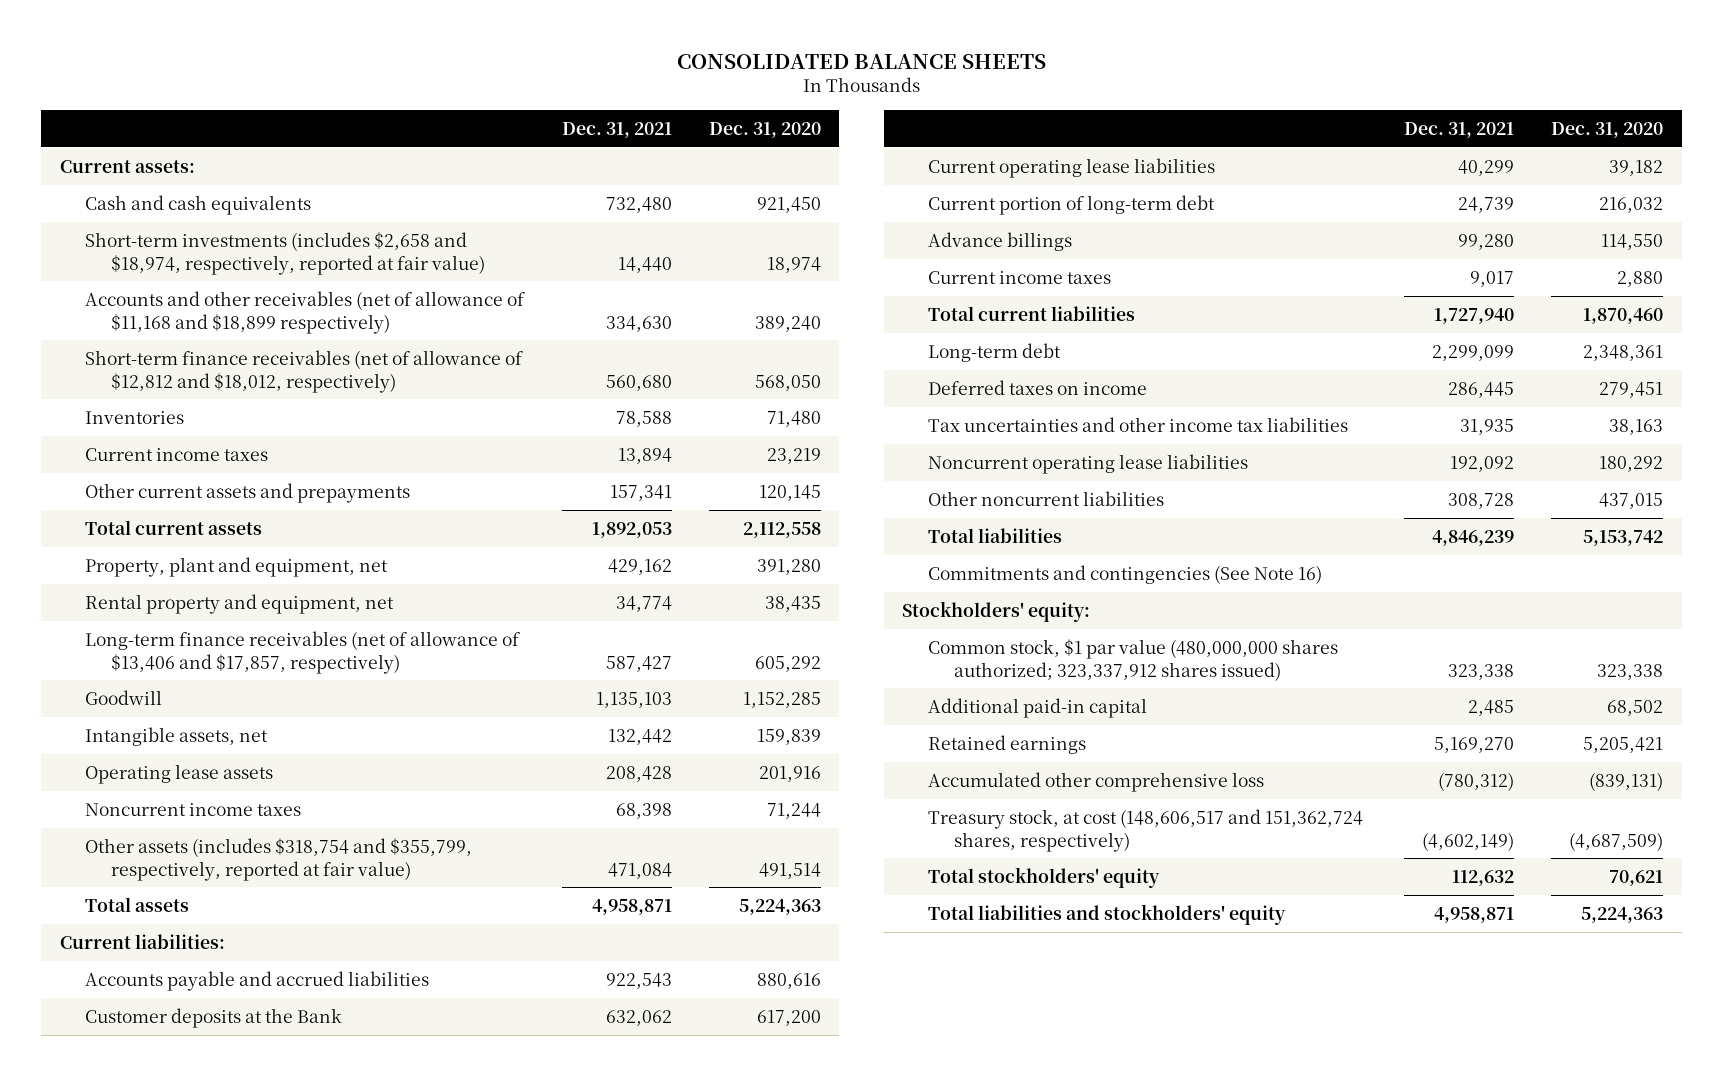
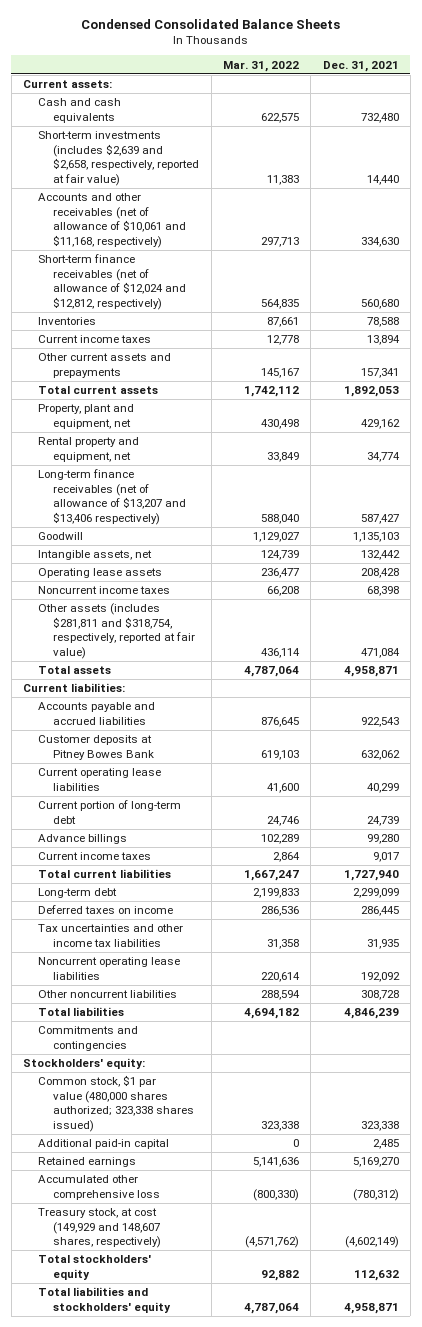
- CONSOLIDATED BALANCE SHEETS
+ Condensed Consolidated Balance Sheets
- | Dec. 31, 2021 | Dec. 31, 2020
+ | Mar. 31, 2022 | Dec. 31, 2021
- Short-term investments (includes $2,658 and $18,974, respectively, reported at fair value) | 14,440 | 18,974
- Accounts and other receivables (net of allowance of $11,168 and $18,899 respectively) | 334,630 | 389,240
- Short-term finance receivables (net of allowance of $12,812 and $18,012, respectively) | 560,680 | 568,050
+ Short-term investments (includes $2,639 and $2,658, respectively, reported at fair value) | 11,383 | 14,440
+ Accounts and other receivables (net of allowance of $10,061 and $11,168, respectively) | 297,713 | 334,630
+ Short-term finance receivables (net of allowance of $12,024 and $12,812, respectively) | 564,835 | 560,680
- Long-term finance receivables (net of allowance of $13,406 and $17,857, respectively) | 587,427 | 605,292
+ Long-term finance receivables (net of allowance of $13,207 and $13,406 respectively) | 588,040 | 587,427
- Other assets (includes $318,754 and $355,799, respectively, reported at fair value) | 471,084 | 491,514
+ Other assets (includes $281,811 and $318,754, respectively, reported at fair value) | 436,114 | 471,084
- Customer deposits at the Bank | 632,062 | 617,200
+ Customer deposits at Pitney Bowes Bank | 619,103 | 632,062
- Commitments and contingencies (See Note 16)
+ Commitments and contingencies
- Common stock, $1 par value (480,000,000 shares authorized; 323,337,912 shares issued) | 323,338 | 323,338
+ Common stock, $1 par value (480,000 shares authorized; 323,338 shares issued) | 323,338 | 323,338
- Treasury stock, at cost (148,606,517 and 151,362,724 shares, respectively) | (4,602,149) | (4,687,509)
+ Treasury stock, at cost (149,929 and 148,607 shares, respectively) | (4,571,762) | (4,602,149)

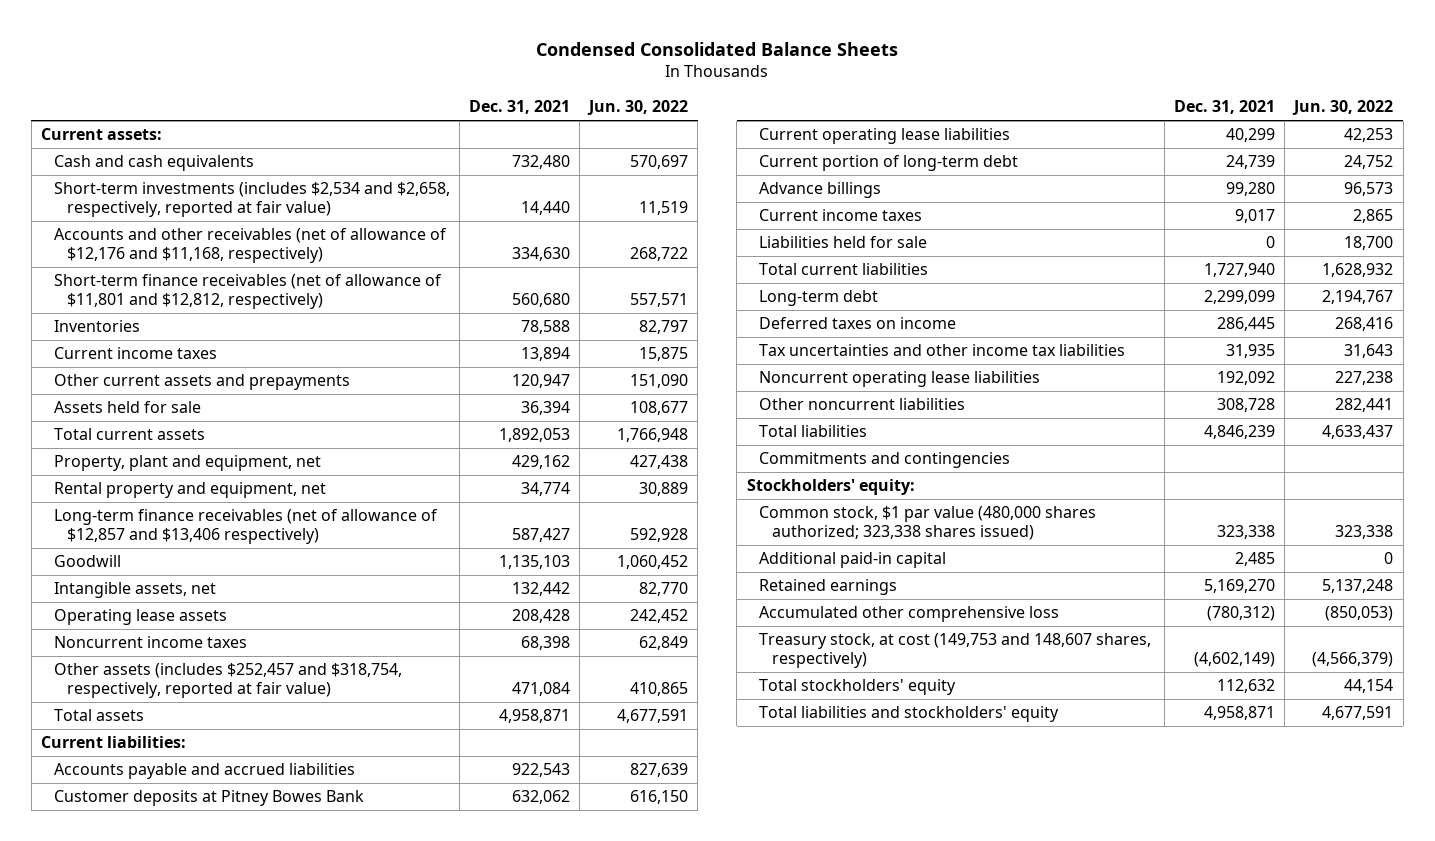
- | Mar. 31, 2022 | Dec. 31, 2021
+ | Dec. 31, 2021 | Jun. 30, 2022
- Short-term investments (includes $2,639 and $2,658, respectively, reported at fair value) | 11,383 | 14,440
- Accounts and other receivables (net of allowance of $10,061 and $11,168, respectively) | 297,713 | 334,630
- Short-term finance receivables (net of allowance of $12,024 and $12,812, respectively) | 564,835 | 560,680
+ Short-term investments (includes $2,534 and $2,658, respectively, reported at fair value) | 14,440 | 11,519
+ Accounts and other receivables (net of allowance of $12,176 and $11,168, respectively) | 334,630 | 268,722
+ Short-term finance receivables (net of allowance of $11,801 and $12,812, respectively) | 560,680 | 557,571
- Other current assets and prepayments | 145,167 | 157,341
+ Other current assets and prepayments | 120,947 | 151,090
+ Assets held for sale | 36,394 | 108,677
- Long-term finance receivables (net of allowance of $13,207 and $13,406 respectively) | 588,040 | 587,427
+ Long-term finance receivables (net of allowance of $12,857 and $13,406 respectively) | 587,427 | 592,928
- Other assets (includes $281,811 and $318,754, respectively, reported at fair value) | 436,114 | 471,084
+ Other assets (includes $252,457 and $318,754, respectively, reported at fair value) | 471,084 | 410,865
+ Liabilities held for sale | 0 | 18,700
- Treasury stock, at cost (149,929 and 148,607 shares, respectively) | (4,571,762) | (4,602,149)
+ Treasury stock, at cost (149,753 and 148,607 shares, respectively) | (4,602,149) | (4,566,379)

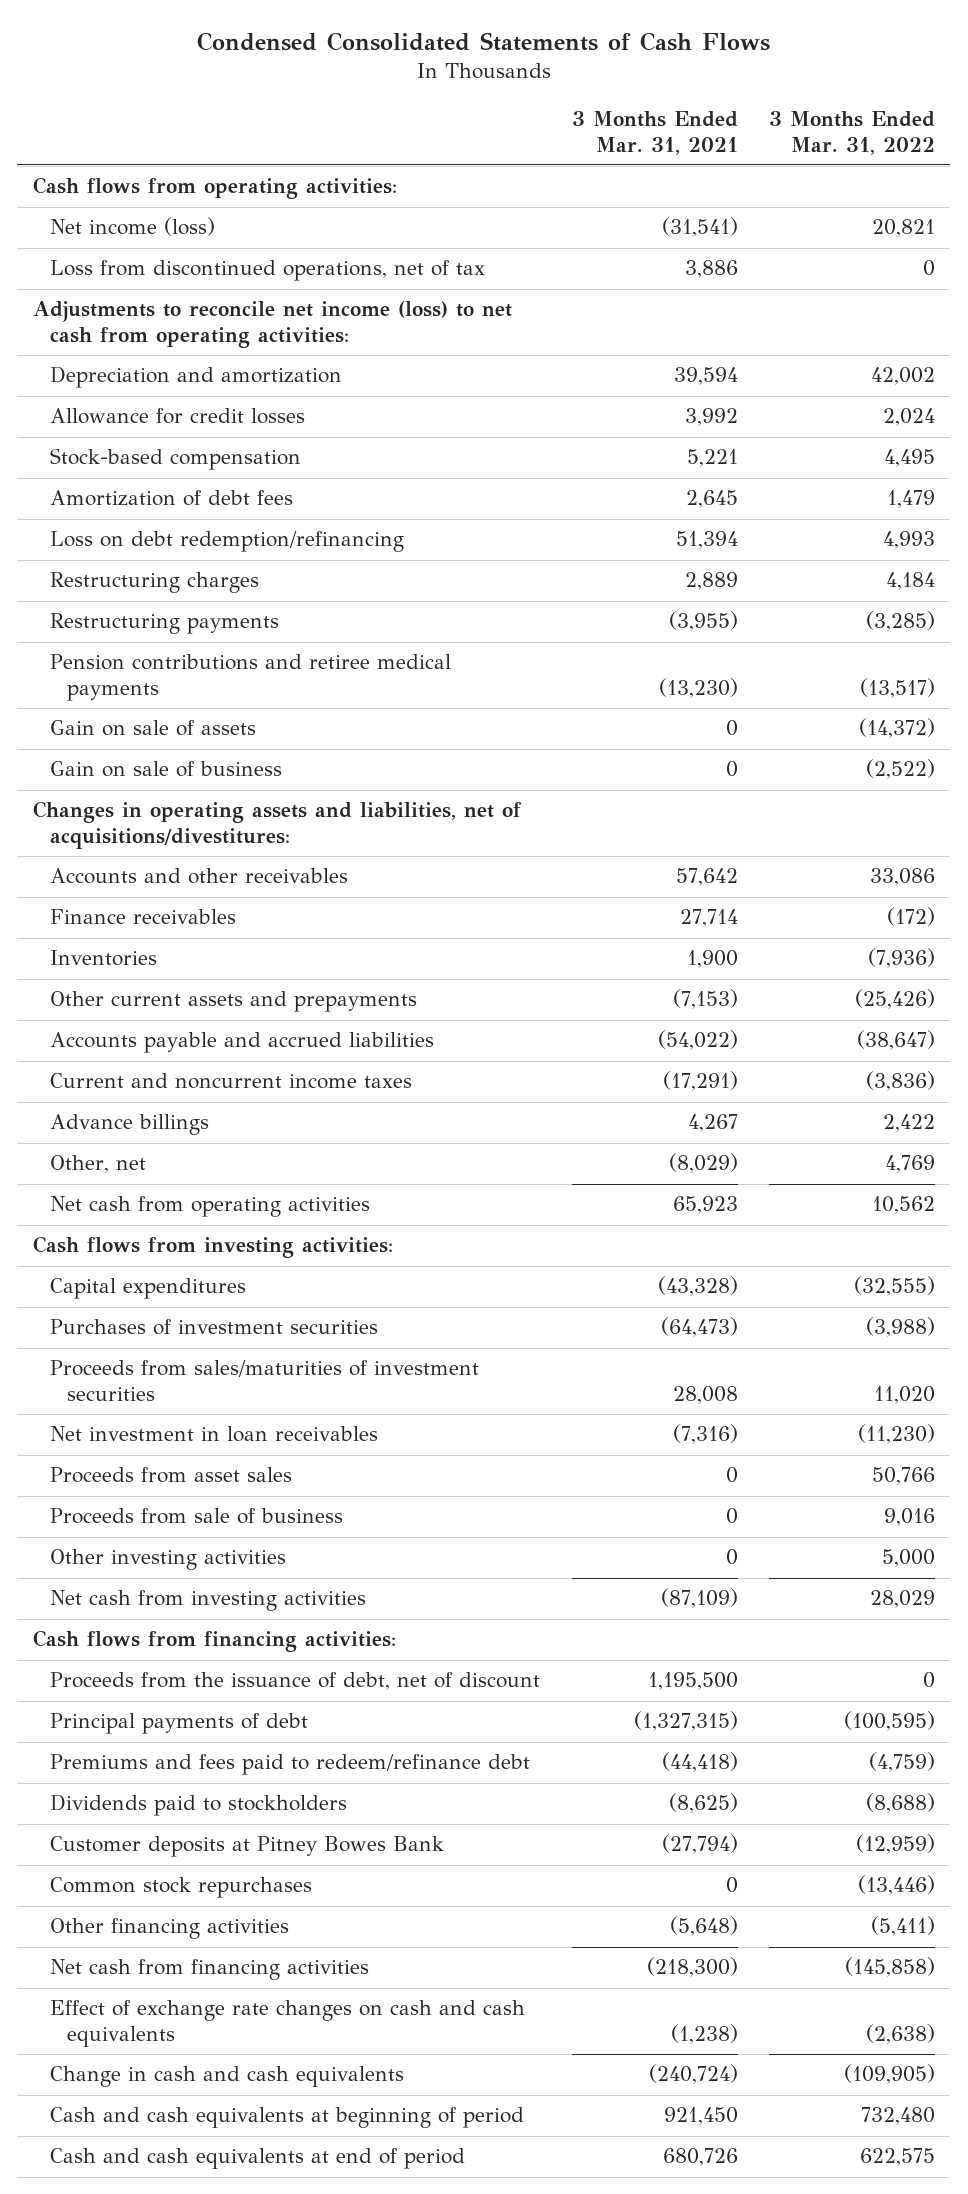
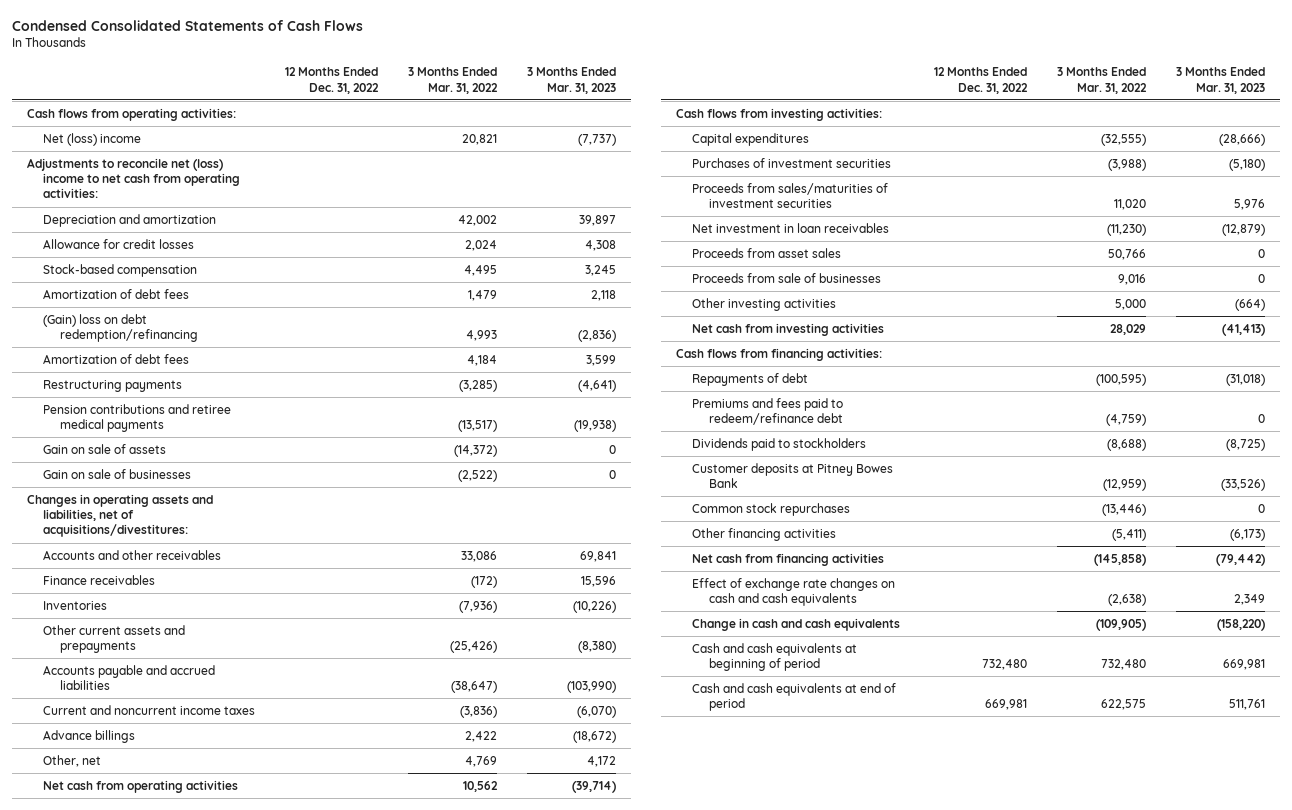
- | 3 Months Ended Mar. 31, 2021 | 3 Months Ended Mar. 31, 2022
+ | 12 Months Ended Dec. 31, 2022 | 3 Months Ended Mar. 31, 2022 | 3 Months Ended Mar. 31, 2023
- Net income (loss) | (31,541) | 20,821
- Loss from discontinued operations, net of tax | 3,886 | 0
- Adjustments to reconcile net income (loss) to net cash from operating activities:
+ Net (loss) income | | 20,821 | (7,737)
+ Adjustments to reconcile net (loss) income to net cash from operating activities:
- Loss on debt redemption/refinancing | 51,394 | 4,993
- Restructuring charges | 2,889 | 4,184
+ (Gain) loss on debt redemption/refinancing | | 4,993 | (2,836)
+ Amortization of debt fees | | 4,184 | 3,599
- Gain on sale of business | 0 | (2,522)
+ Gain on sale of businesses | | (2,522) | 0
- Proceeds from sale of business | 0 | 9,016
+ Proceeds from sale of businesses | | 9,016 | 0
- Proceeds from the issuance of debt, net of discount | 1,195,500 | 0
- Principal payments of debt | (1,327,315) | (100,595)
+ Repayments of debt | | (100,595) | (31,018)

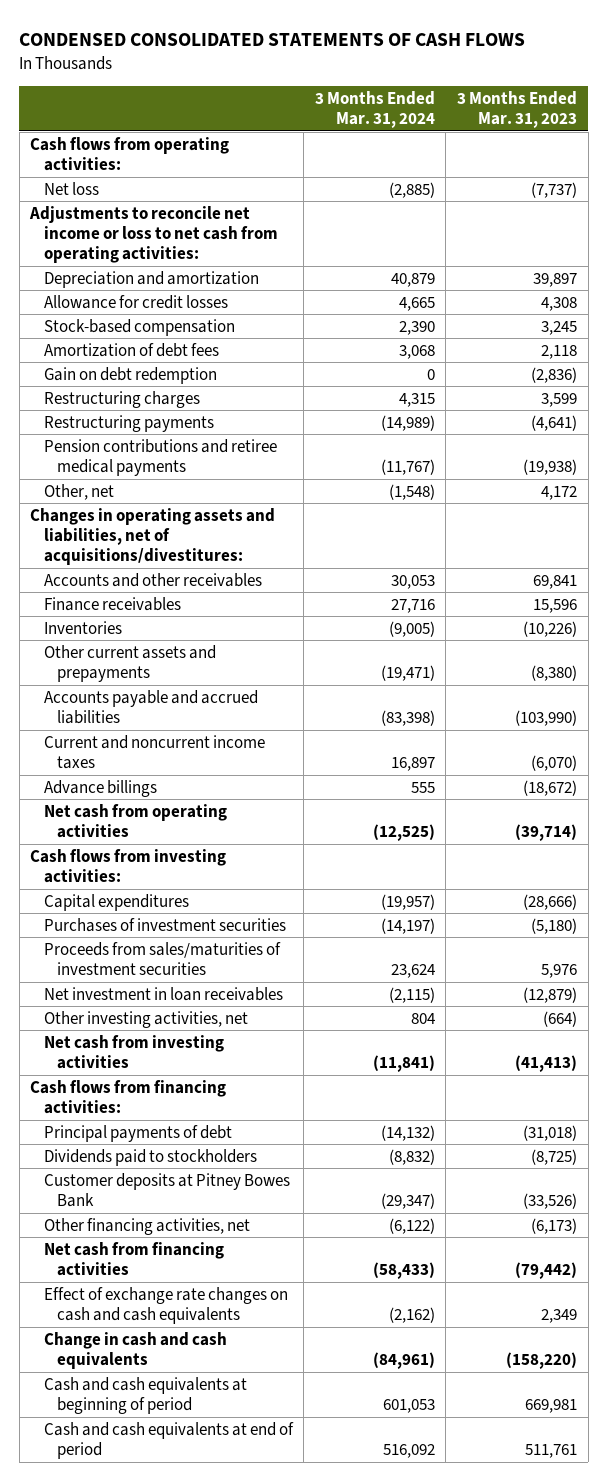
- Condensed Consolidated Statements of Cash Flows
+ CONDENSED CONSOLIDATED STATEMENTS OF CASH FLOWS
- | 12 Months Ended Dec. 31, 2022 | 3 Months Ended Mar. 31, 2022 | 3 Months Ended Mar. 31, 2023
+ | 3 Months Ended Mar. 31, 2024 | 3 Months Ended Mar. 31, 2023
- Net (loss) income | | 20,821 | (7,737)
- Adjustments to reconcile net (loss) income to net cash from operating activities:
+ Net loss | (2,885) | (7,737)
+ Adjustments to reconcile net income or loss to net cash from operating activities:
- (Gain) loss on debt redemption/refinancing | | 4,993 | (2,836)
- Amortization of debt fees | | 4,184 | 3,599
+ Gain on debt redemption | 0 | (2,836)
+ Restructuring charges | 4,315 | 3,599
- Gain on sale of assets | | (14,372) | 0
- Gain on sale of businesses | | (2,522) | 0
moved up: Other, net | (1,548) | 4,172
- Proceeds from asset sales | | 50,766 | 0
- Proceeds from sale of businesses | | 9,016 | 0
- Other investing activities | | 5,000 | (664)
+ Other investing activities, net | 804 | (664)
- Repayments of debt | | (100,595) | (31,018)
- Premiums and fees paid to redeem/refinance debt | | (4,759) | 0
+ Principal payments of debt | (14,132) | (31,018)
- Common stock repurchases | | (13,446) | 0
- Other financing activities | | (5,411) | (6,173)
+ Other financing activities, net | (6,122) | (6,173)

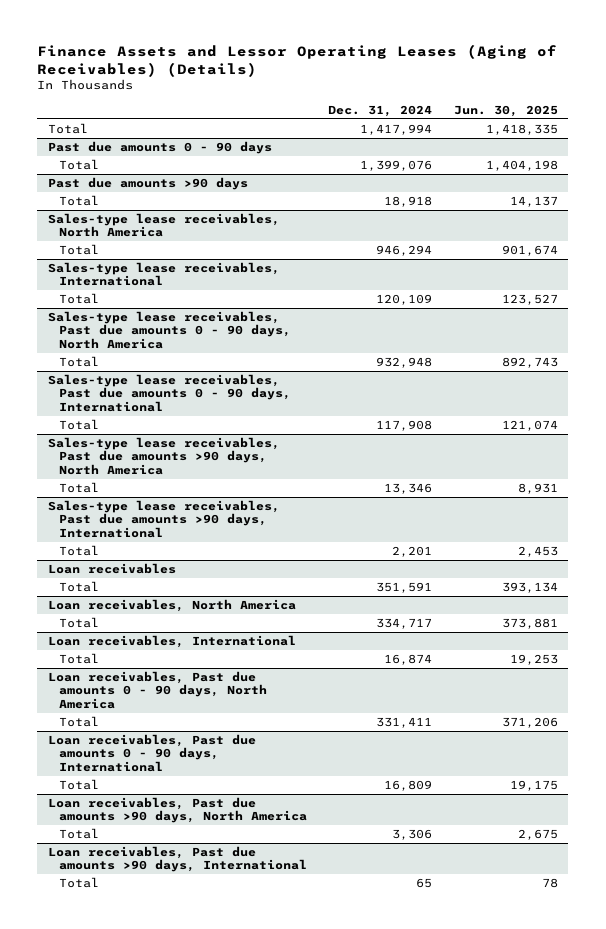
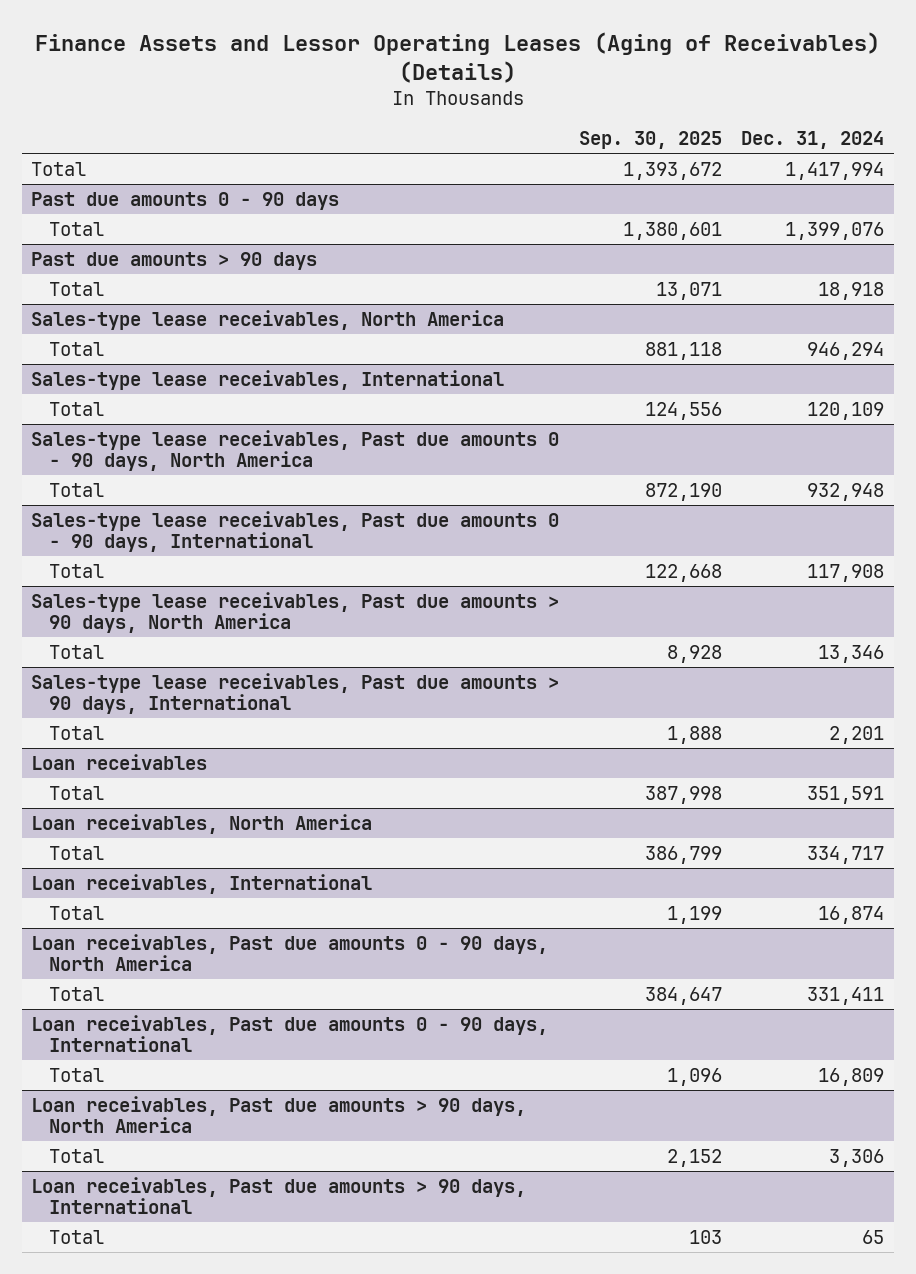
- | Dec. 31, 2024 | Jun. 30, 2025
+ | Sep. 30, 2025 | Dec. 31, 2024
- Past due amounts >90 days
+ Past due amounts > 90 days
- Sales-type lease receivables, Past due amounts >90 days, North America
+ Sales-type lease receivables, Past due amounts > 90 days, North America
- Sales-type lease receivables, Past due amounts >90 days, International
+ Sales-type lease receivables, Past due amounts > 90 days, International
- Loan receivables, Past due amounts >90 days, North America
+ Loan receivables, Past due amounts > 90 days, North America
- Loan receivables, Past due amounts >90 days, International
+ Loan receivables, Past due amounts > 90 days, International

